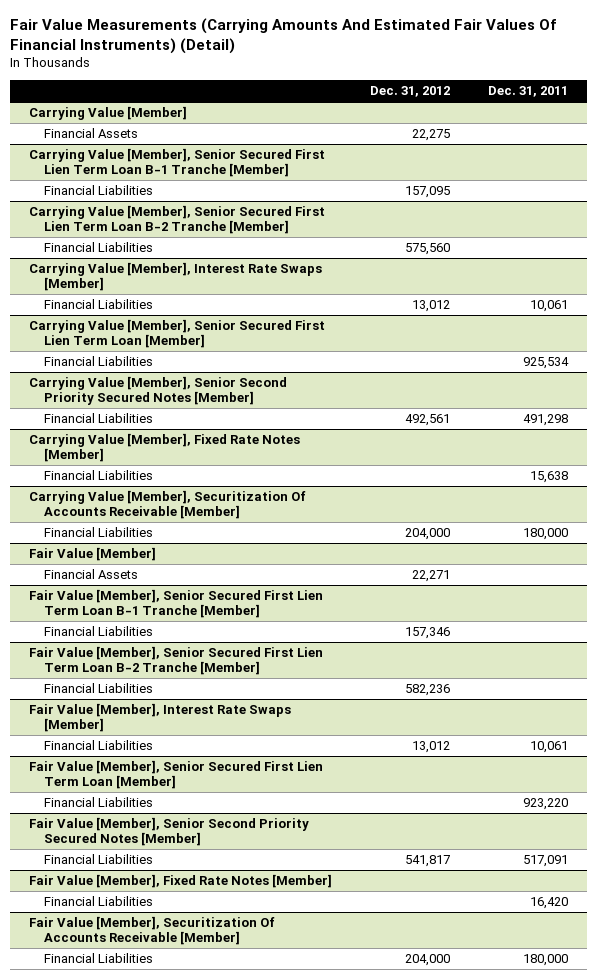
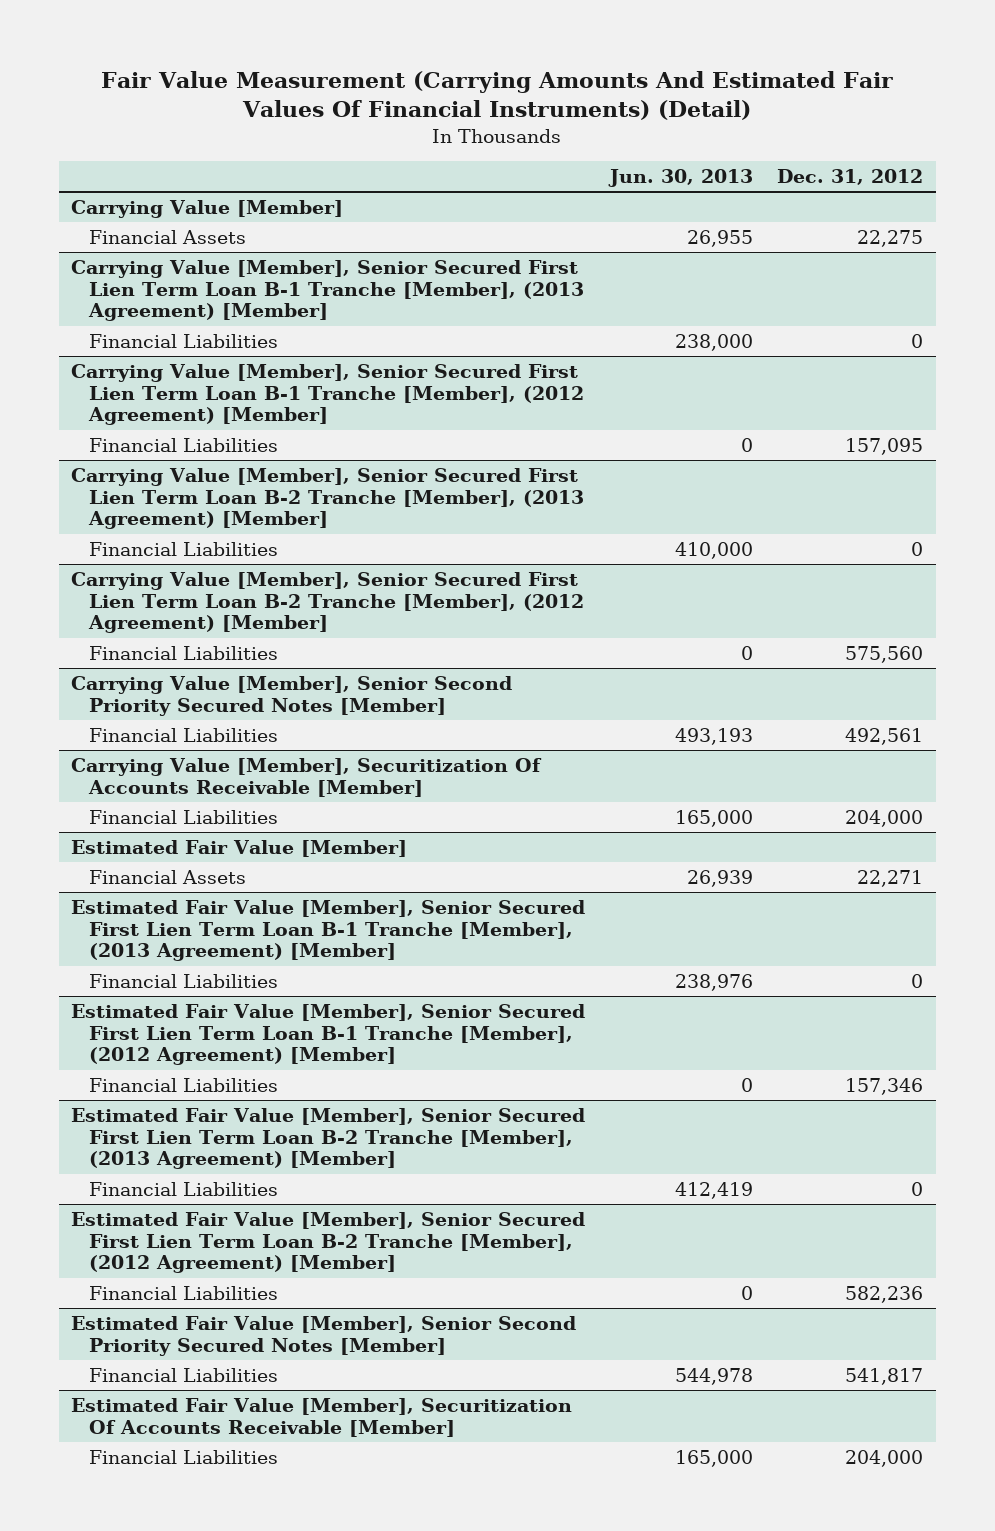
- Fair Value Measurements (Carrying Amounts And Estimated Fair Values Of Financial Instruments) (Detail)
+ Fair Value Measurement (Carrying Amounts And Estimated Fair Values Of Financial Instruments) (Detail)
- | Dec. 31, 2012 | Dec. 31, 2011
+ | Jun. 30, 2013 | Dec. 31, 2012
- Carrying Value [Member], Senior Secured First Lien Term Loan B-1 Tranche [Member]
+ Carrying Value [Member], Senior Secured First Lien Term Loan B-1 Tranche [Member], (2013 Agreement) [Member]
+ Financial Liabilities | 238,000 | 0
+ Carrying Value [Member], Senior Secured First Lien Term Loan B-1 Tranche [Member], (2012 Agreement) [Member]
- Carrying Value [Member], Senior Secured First Lien Term Loan B-2 Tranche [Member]
+ Carrying Value [Member], Senior Secured First Lien Term Loan B-2 Tranche [Member], (2013 Agreement) [Member]
+ Financial Liabilities | 410,000 | 0
+ Carrying Value [Member], Senior Secured First Lien Term Loan B-2 Tranche [Member], (2012 Agreement) [Member]
- Carrying Value [Member], Interest Rate Swaps [Member]
- Financial Liabilities | 13,012 | 10,061
- Carrying Value [Member], Senior Secured First Lien Term Loan [Member]
- Financial Liabilities | | 925,534
- Carrying Value [Member], Fixed Rate Notes [Member]
- Financial Liabilities | | 15,638
- Fair Value [Member]
+ Estimated Fair Value [Member]
- Fair Value [Member], Senior Secured First Lien Term Loan B-1 Tranche [Member]
+ Estimated Fair Value [Member], Senior Secured First Lien Term Loan B-1 Tranche [Member], (2013 Agreement) [Member]
+ Financial Liabilities | 238,976 | 0
+ Estimated Fair Value [Member], Senior Secured First Lien Term Loan B-1 Tranche [Member], (2012 Agreement) [Member]
- Fair Value [Member], Senior Secured First Lien Term Loan B-2 Tranche [Member]
+ Estimated Fair Value [Member], Senior Secured First Lien Term Loan B-2 Tranche [Member], (2013 Agreement) [Member]
+ Financial Liabilities | 412,419 | 0
+ Estimated Fair Value [Member], Senior Secured First Lien Term Loan B-2 Tranche [Member], (2012 Agreement) [Member]
- Fair Value [Member], Interest Rate Swaps [Member]
- Financial Liabilities | 13,012 | 10,061
- Fair Value [Member], Senior Secured First Lien Term Loan [Member]
- Financial Liabilities | | 923,220
- Fair Value [Member], Senior Second Priority Secured Notes [Member]
+ Estimated Fair Value [Member], Senior Second Priority Secured Notes [Member]
- Fair Value [Member], Fixed Rate Notes [Member]
- Financial Liabilities | | 16,420
- Fair Value [Member], Securitization Of Accounts Receivable [Member]
+ Estimated Fair Value [Member], Securitization Of Accounts Receivable [Member]

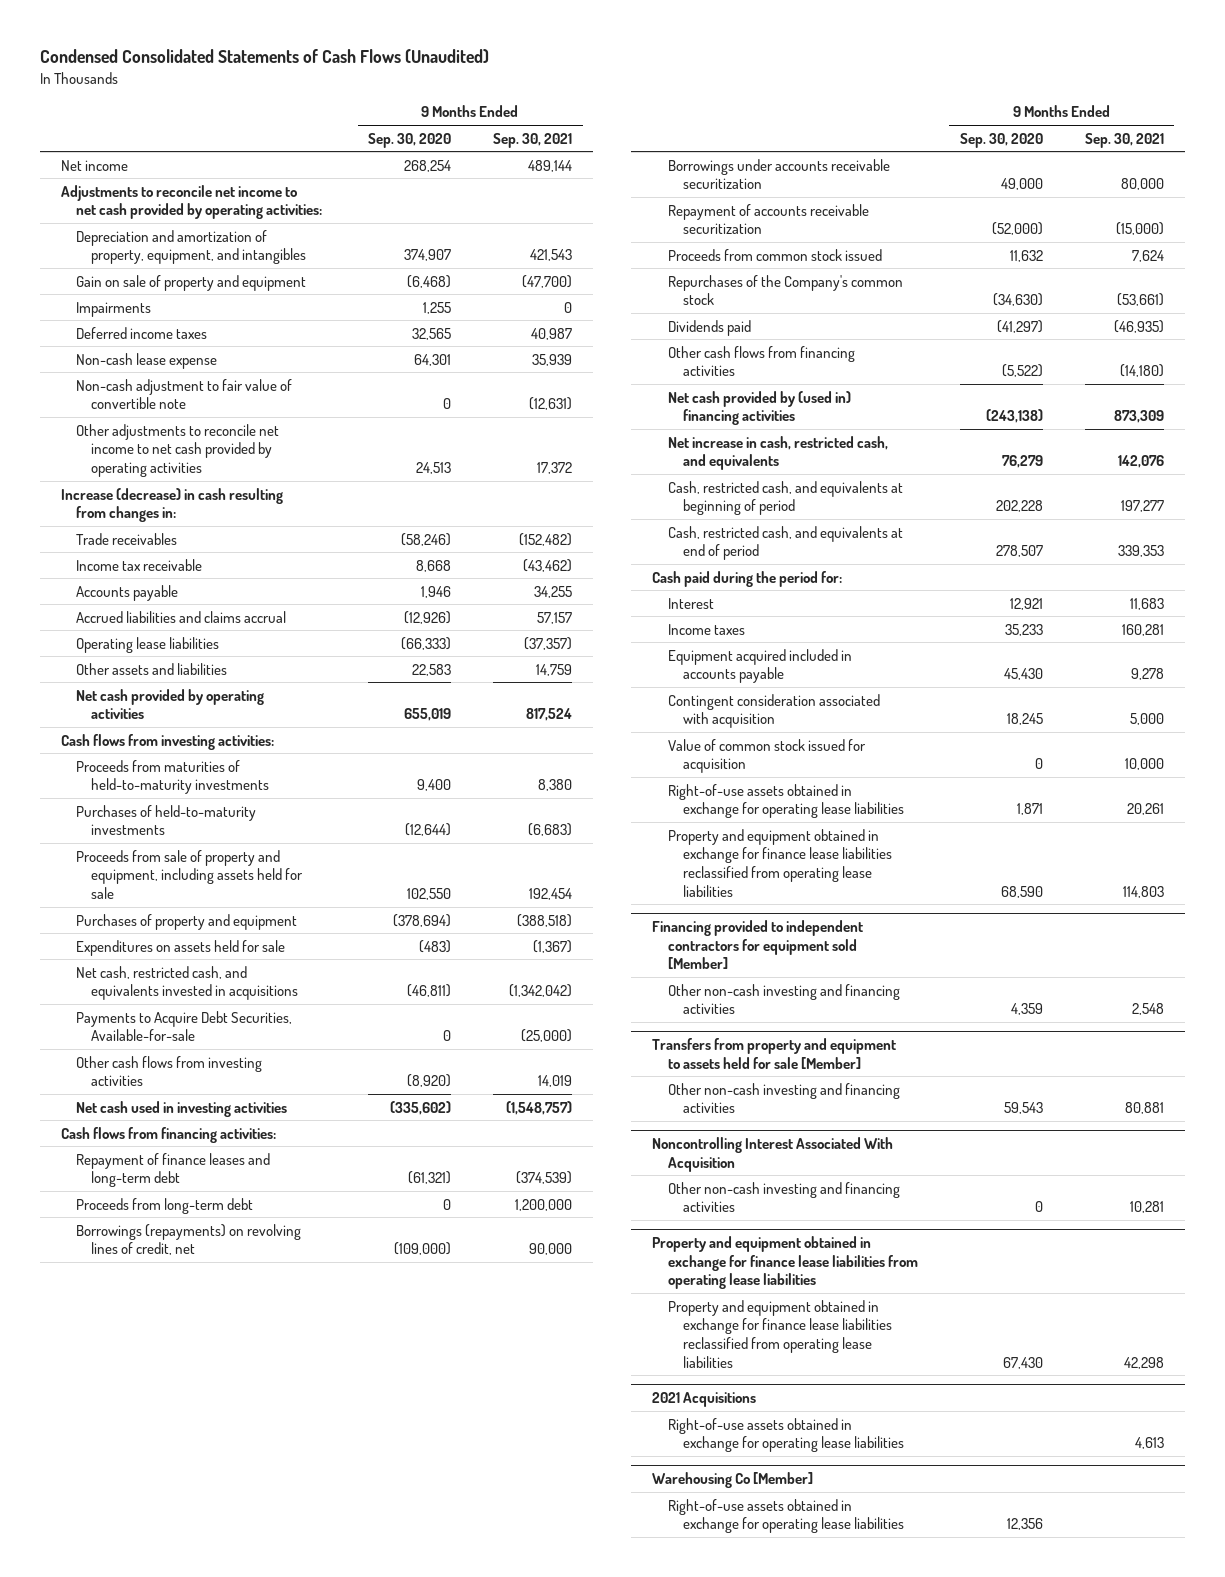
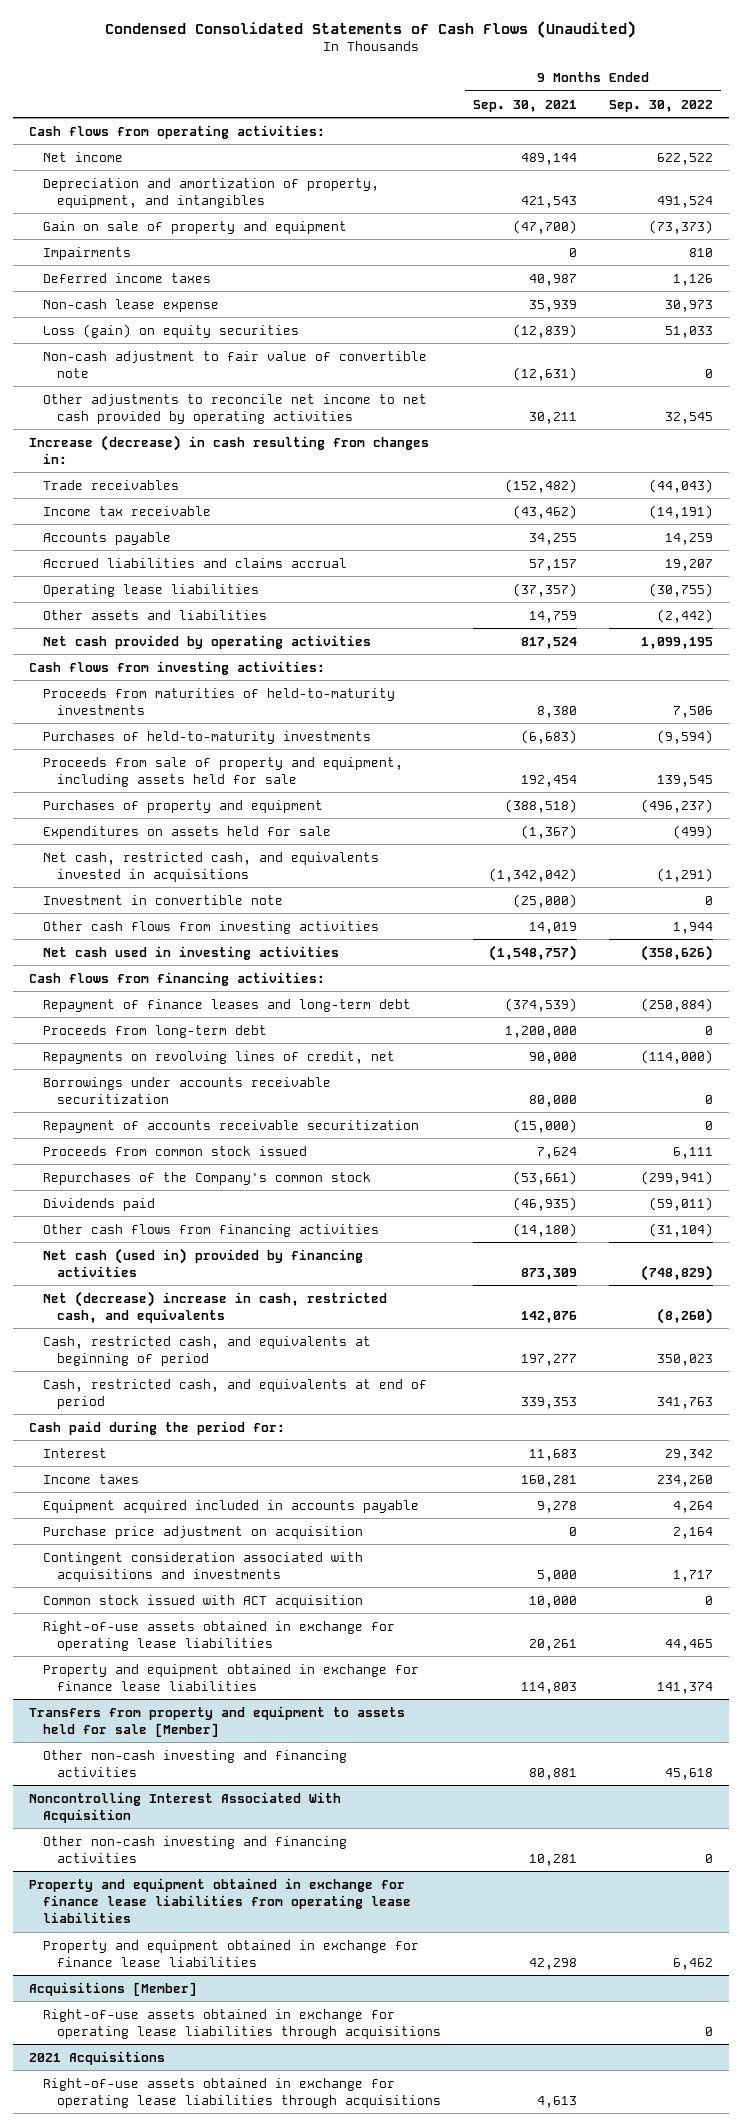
- | 9 Months Ended Sep. 30, 2020 | 9 Months Ended Sep. 30, 2021
+ | 9 Months Ended Sep. 30, 2021 | 9 Months Ended Sep. 30, 2022
+ Cash flows from operating activities:
- Adjustments to reconcile net income to net cash provided by operating activities:
+ Loss (gain) on equity securities | (12,839) | 51,033
- Other adjustments to reconcile net income to net cash provided by operating activities | 24,513 | 17,372
+ Other adjustments to reconcile net income to net cash provided by operating activities | 30,211 | 32,545
- Payments to Acquire Debt Securities, Available-for-sale | 0 | (25,000)
+ Investment in convertible note | (25,000) | 0
- Borrowings (repayments) on revolving lines of credit, net | (109,000) | 90,000
+ Repayments on revolving lines of credit, net | 90,000 | (114,000)
- Net cash provided by (used in) financing activities | (243,138) | 873,309
- Net increase in cash, restricted cash, and equivalents | 76,279 | 142,076
+ Net cash (used in) provided by financing activities | 873,309 | (748,829)
+ Net (decrease) increase in cash, restricted cash, and equivalents | 142,076 | (8,260)
- Contingent consideration associated with acquisition | 18,245 | 5,000
- Value of common stock issued for acquisition | 0 | 10,000
+ Purchase price adjustment on acquisition | 0 | 2,164
+ Contingent consideration associated with acquisitions and investments | 5,000 | 1,717
+ Common stock issued with ACT acquisition | 10,000 | 0
- Property and equipment obtained in exchange for finance lease liabilities reclassified from operating lease liabilities | 68,590 | 114,803
- Financing provided to independent contractors for equipment sold [Member]
- Other non-cash investing and financing activities | 4,359 | 2,548
+ Property and equipment obtained in exchange for finance lease liabilities | 114,803 | 141,374
@ Property and equipment obtained in exchange for finance lease liabilities from operating lease liabilities
- Property and equipment obtained in exchange for finance lease liabilities reclassified from operating lease liabilities | 67,430 | 42,298
+ Property and equipment obtained in exchange for finance lease liabilities | 42,298 | 6,462
+ Acquisitions [Member]
+ Right-of-use assets obtained in exchange for operating lease liabilities through acquisitions | | 0
@ 2021 Acquisitions
- Right-of-use assets obtained in exchange for operating lease liabilities | | 4,613
- Warehousing Co [Member]
- Right-of-use assets obtained in exchange for operating lease liabilities | 12,356 |
@ 2021 Acquisitions
+ Right-of-use assets obtained in exchange for operating lease liabilities through acquisitions | 4,613 |

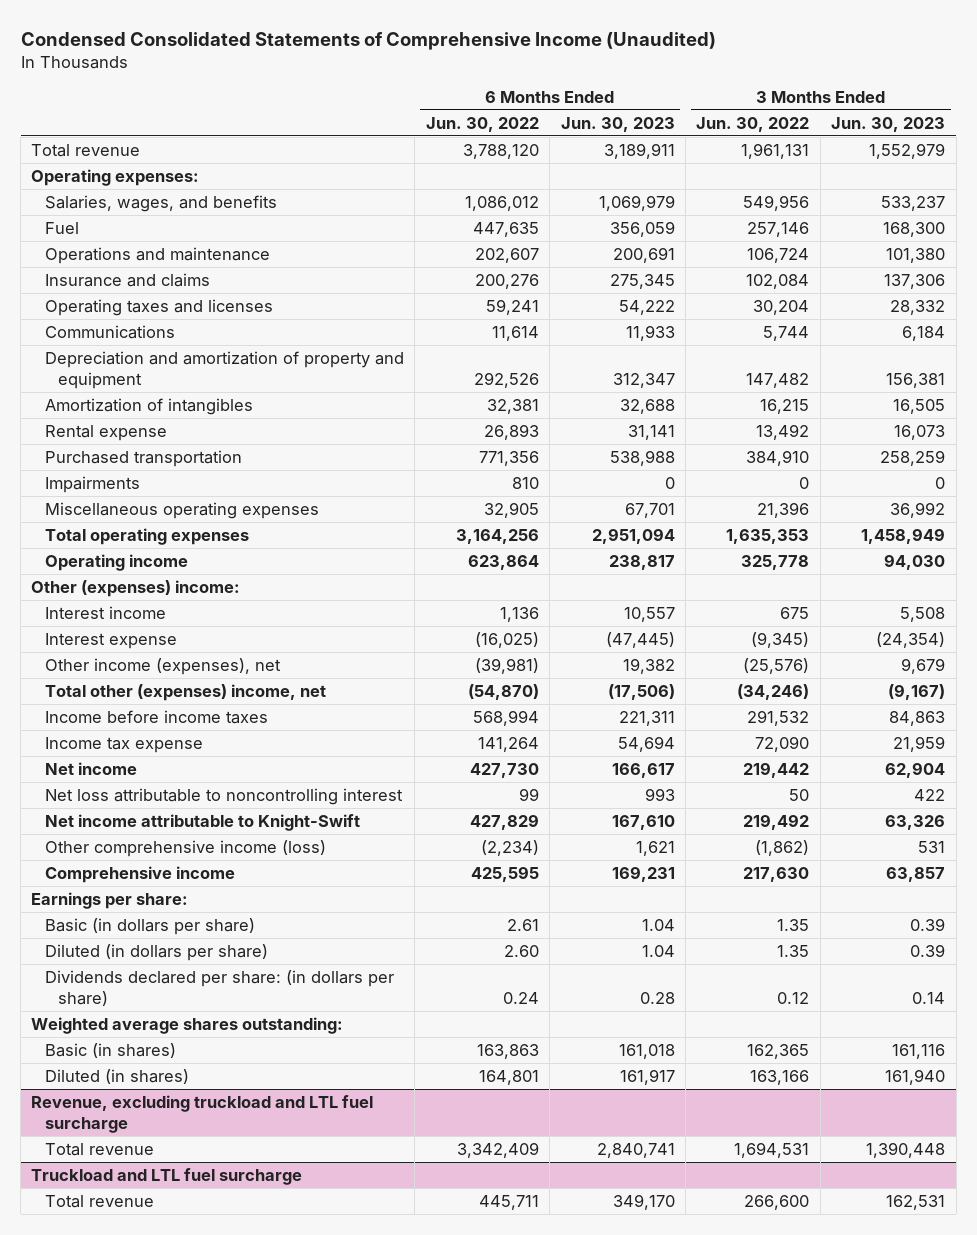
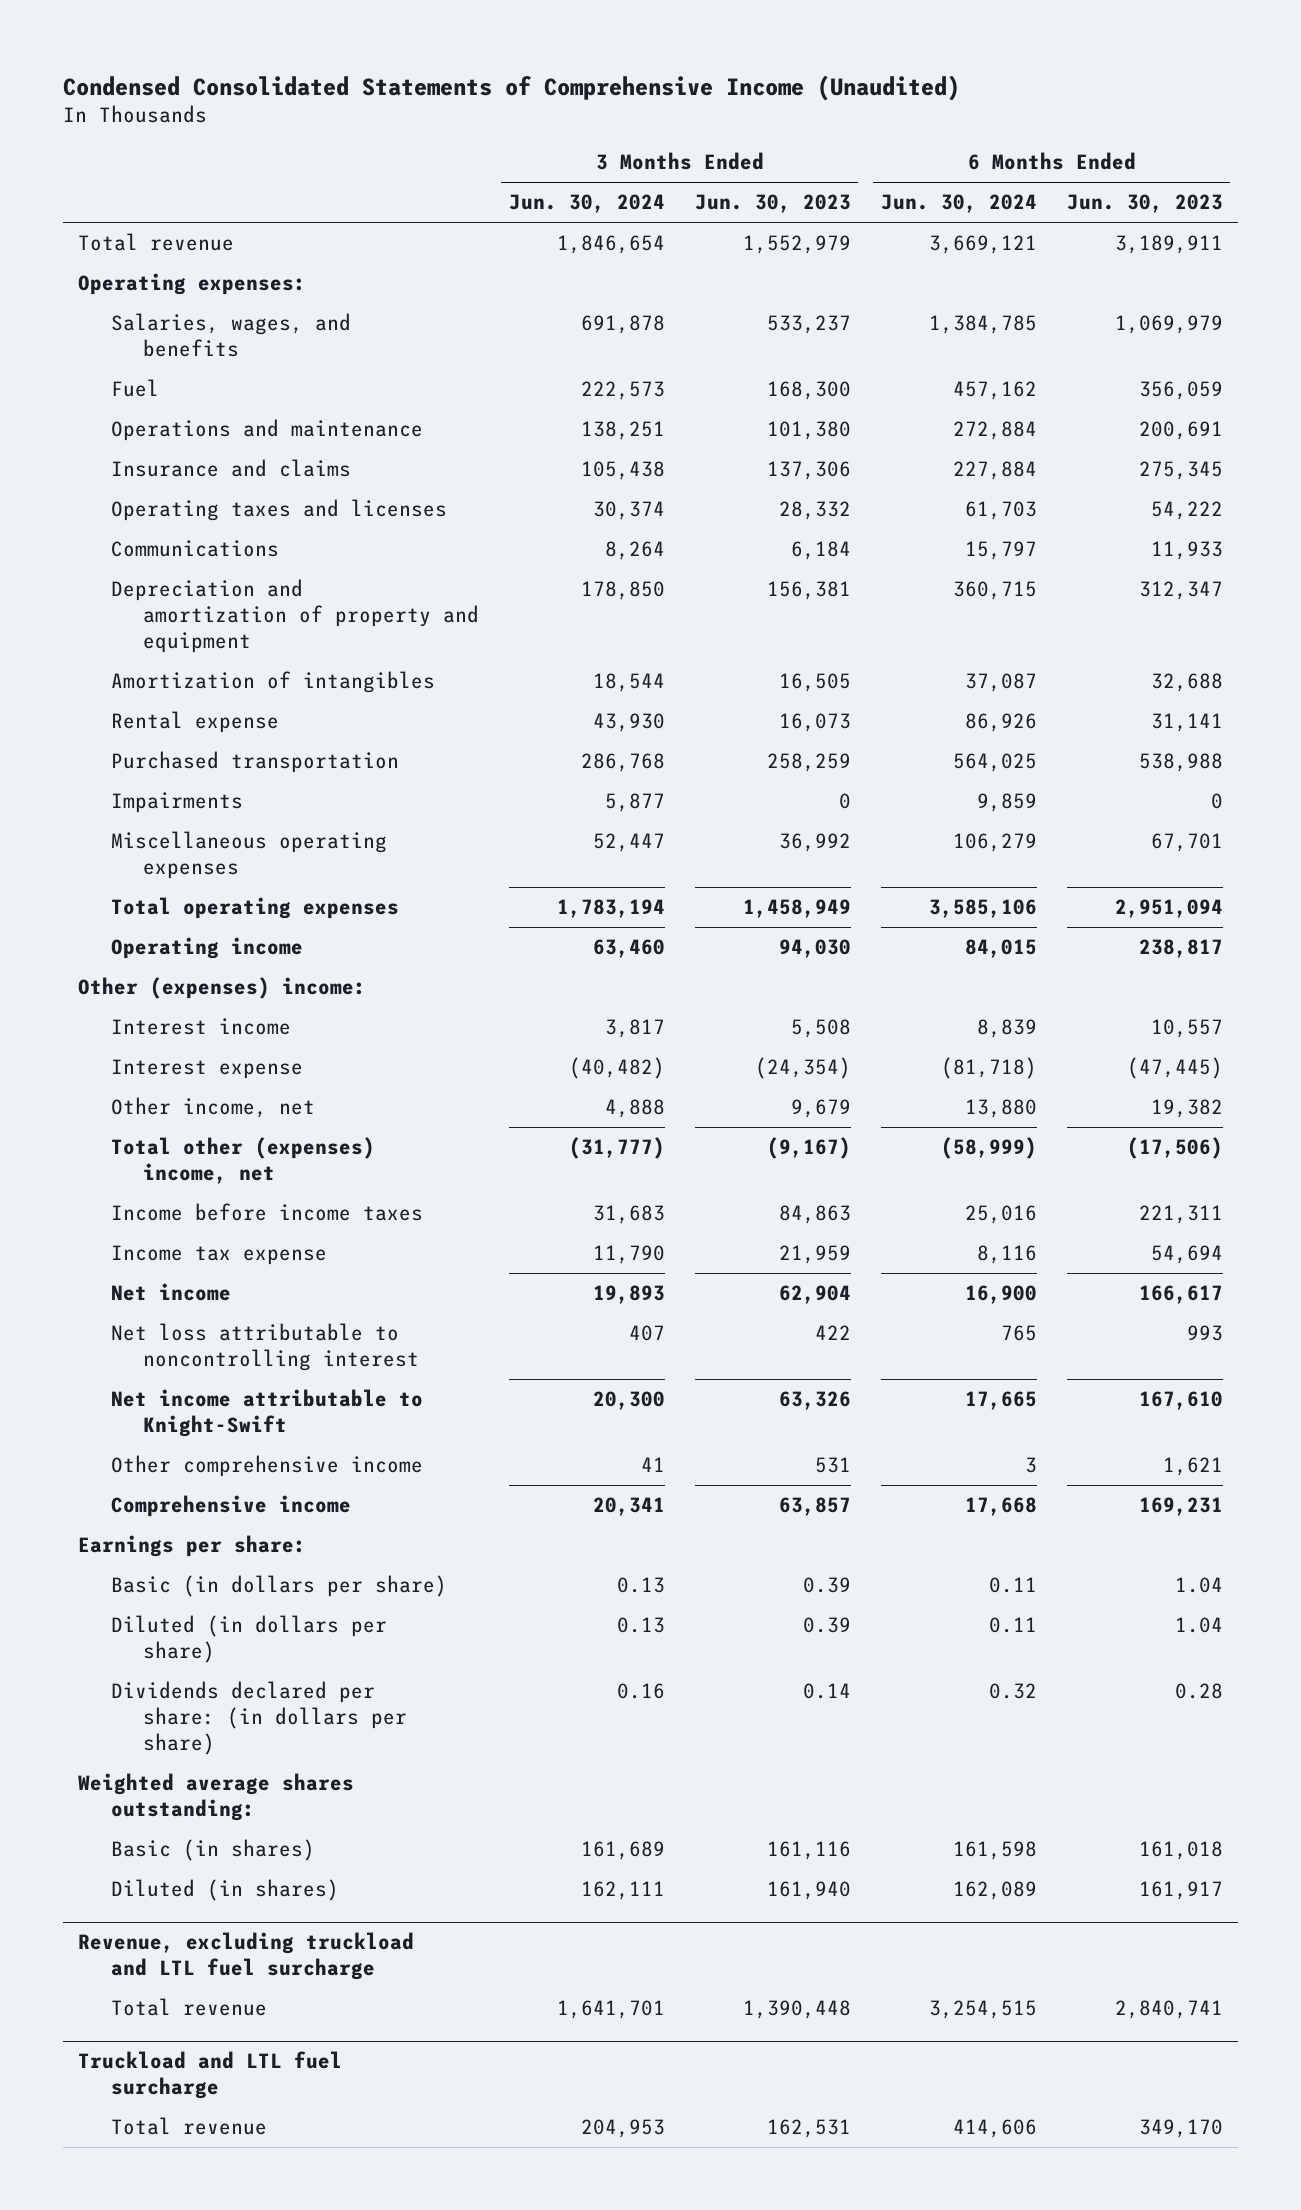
- | 6 Months Ended Jun. 30, 2022 | 6 Months Ended Jun. 30, 2023 | 3 Months Ended Jun. 30, 2022 | 3 Months Ended Jun. 30, 2023
+ | 3 Months Ended Jun. 30, 2024 | 3 Months Ended Jun. 30, 2023 | 6 Months Ended Jun. 30, 2024 | 6 Months Ended Jun. 30, 2023
- Other income (expenses), net | (39,981) | 19,382 | (25,576) | 9,679
+ Other income, net | 4,888 | 9,679 | 13,880 | 19,382
- Other comprehensive income (loss) | (2,234) | 1,621 | (1,862) | 531
+ Other comprehensive income | 41 | 531 | 3 | 1,621

